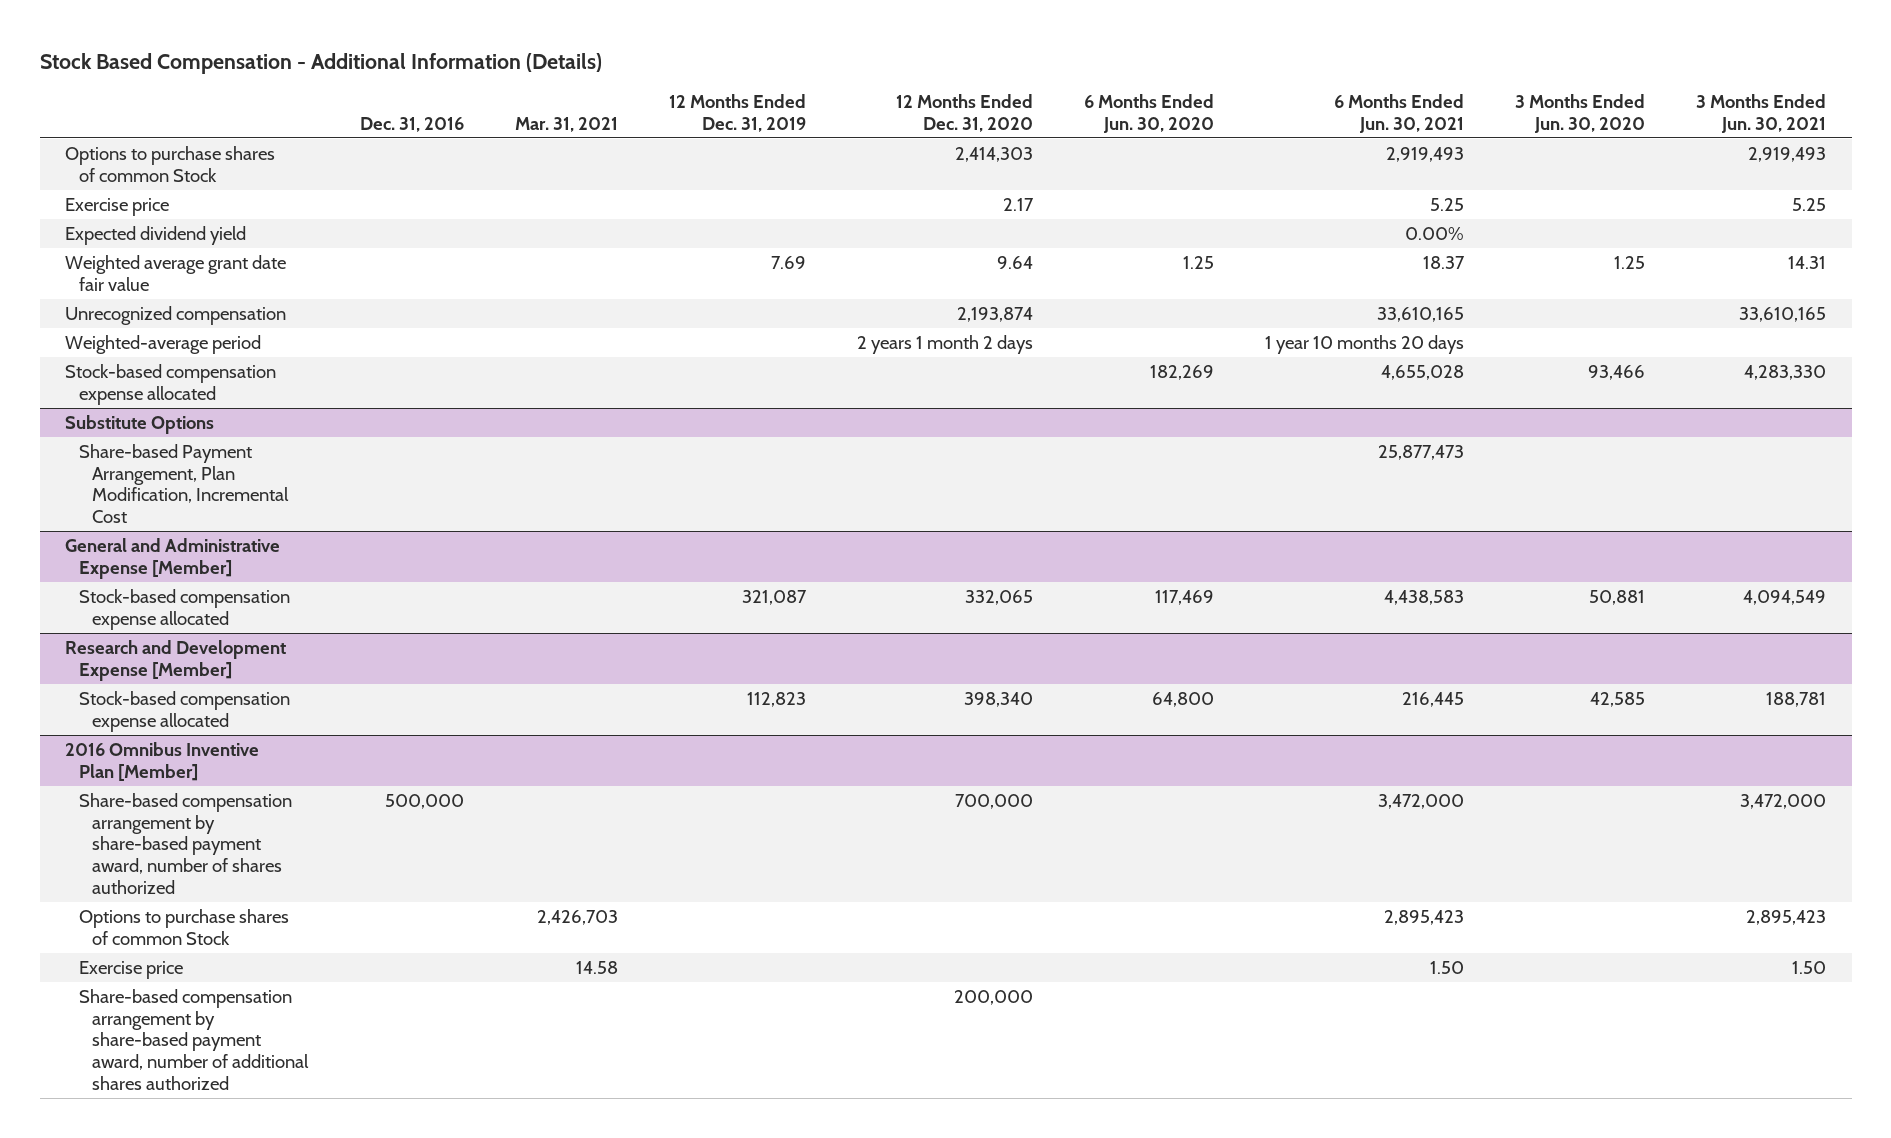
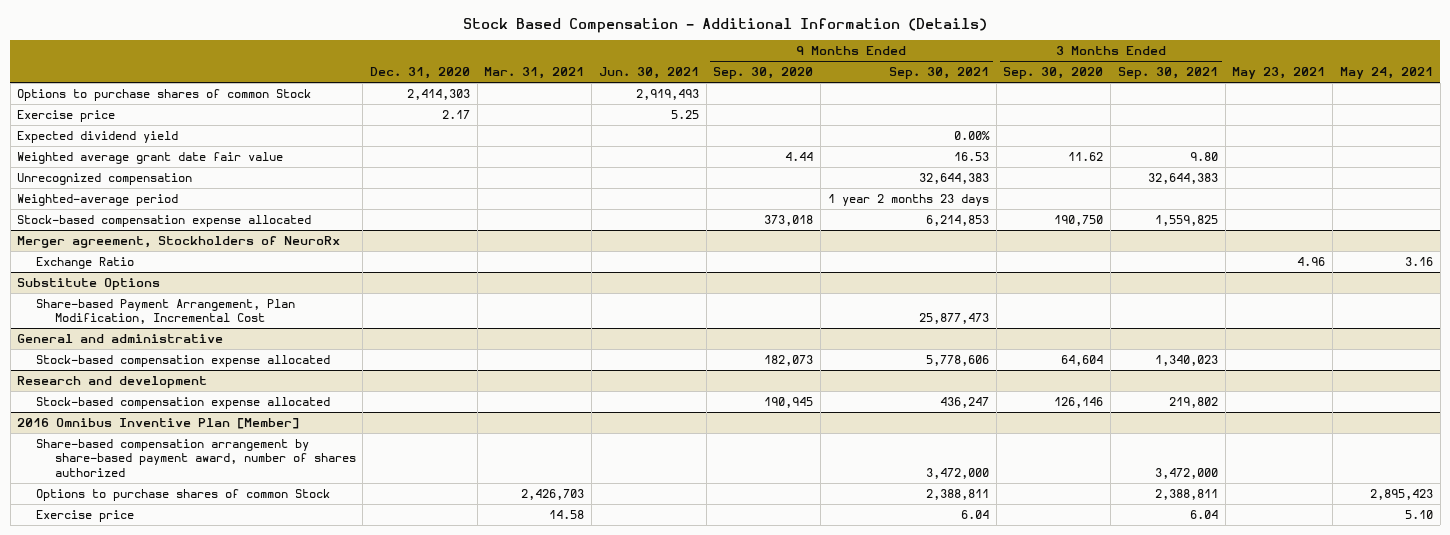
- | Dec. 31, 2016 | Mar. 31, 2021 | 12 Months Ended Dec. 31, 2019 | 12 Months Ended Dec. 31, 2020 | 6 Months Ended Jun. 30, 2020 | 6 Months Ended Jun. 30, 2021 | 3 Months Ended Jun. 30, 2020 | 3 Months Ended Jun. 30, 2021
+ | Dec. 31, 2020 | Mar. 31, 2021 | Jun. 30, 2021 | 9 Months Ended Sep. 30, 2020 | 9 Months Ended Sep. 30, 2021 | 3 Months Ended Sep. 30, 2020 | 3 Months Ended Sep. 30, 2021 | May 23, 2021 | May 24, 2021
+ Merger agreement, Stockholders of NeuroRx
+ Exchange Ratio | | | | | | | | 4.96 | 3.16
- General and Administrative Expense [Member]
+ General and administrative
- Research and Development Expense [Member]
+ Research and development
@ 2016 Omnibus Inventive Plan [Member]
- Share-based compensation arrangement by share-based payment award, number of additional shares authorized | | | | 200,000 | | | |

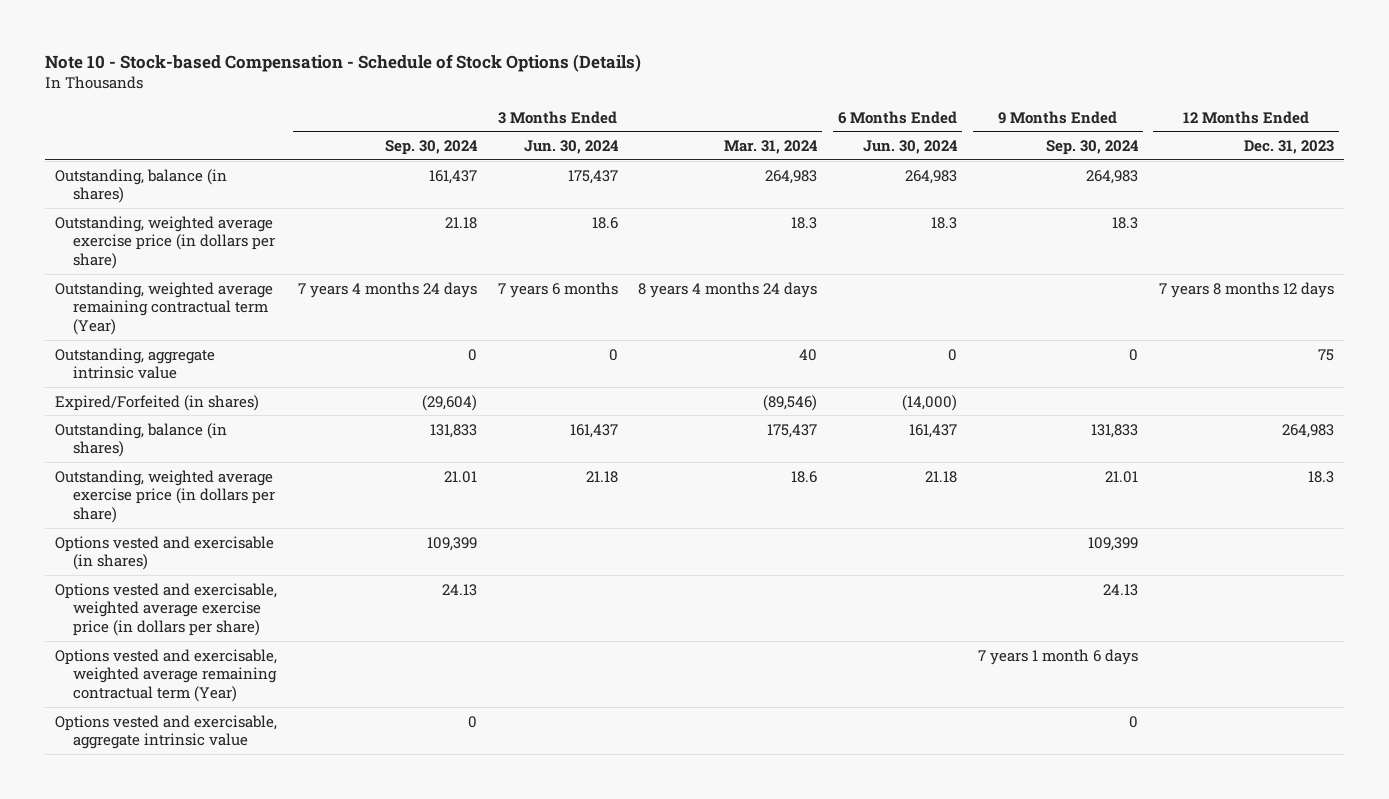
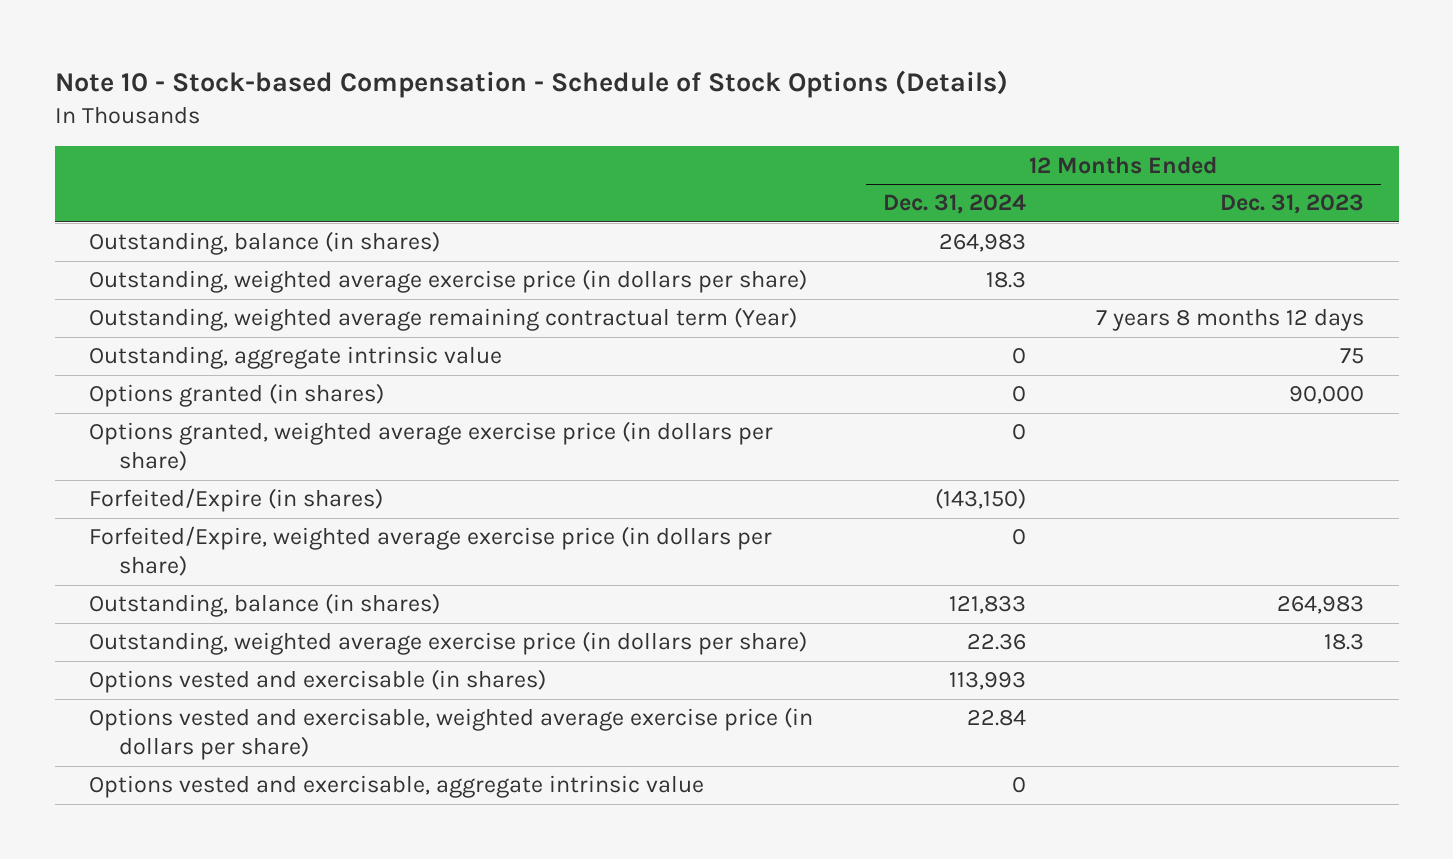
- | 3 Months Ended Sep. 30, 2024 | 3 Months Ended Jun. 30, 2024 | 3 Months Ended Mar. 31, 2024 | 6 Months Ended Jun. 30, 2024 | 9 Months Ended Sep. 30, 2024 | 12 Months Ended Dec. 31, 2023
+ | 12 Months Ended Dec. 31, 2024 | 12 Months Ended Dec. 31, 2023
- Expired/Forfeited (in shares) | (29,604) | | (89,546) | (14,000) | |
+ Options granted (in shares) | 0 | 90,000
+ Options granted, weighted average exercise price (in dollars per share) | 0 |
+ Forfeited/Expire (in shares) | (143,150) |
+ Forfeited/Expire, weighted average exercise price (in dollars per share) | 0 |
- Options vested and exercisable, weighted average remaining contractual term (Year) | | | | | 7 years 1 month 6 days |

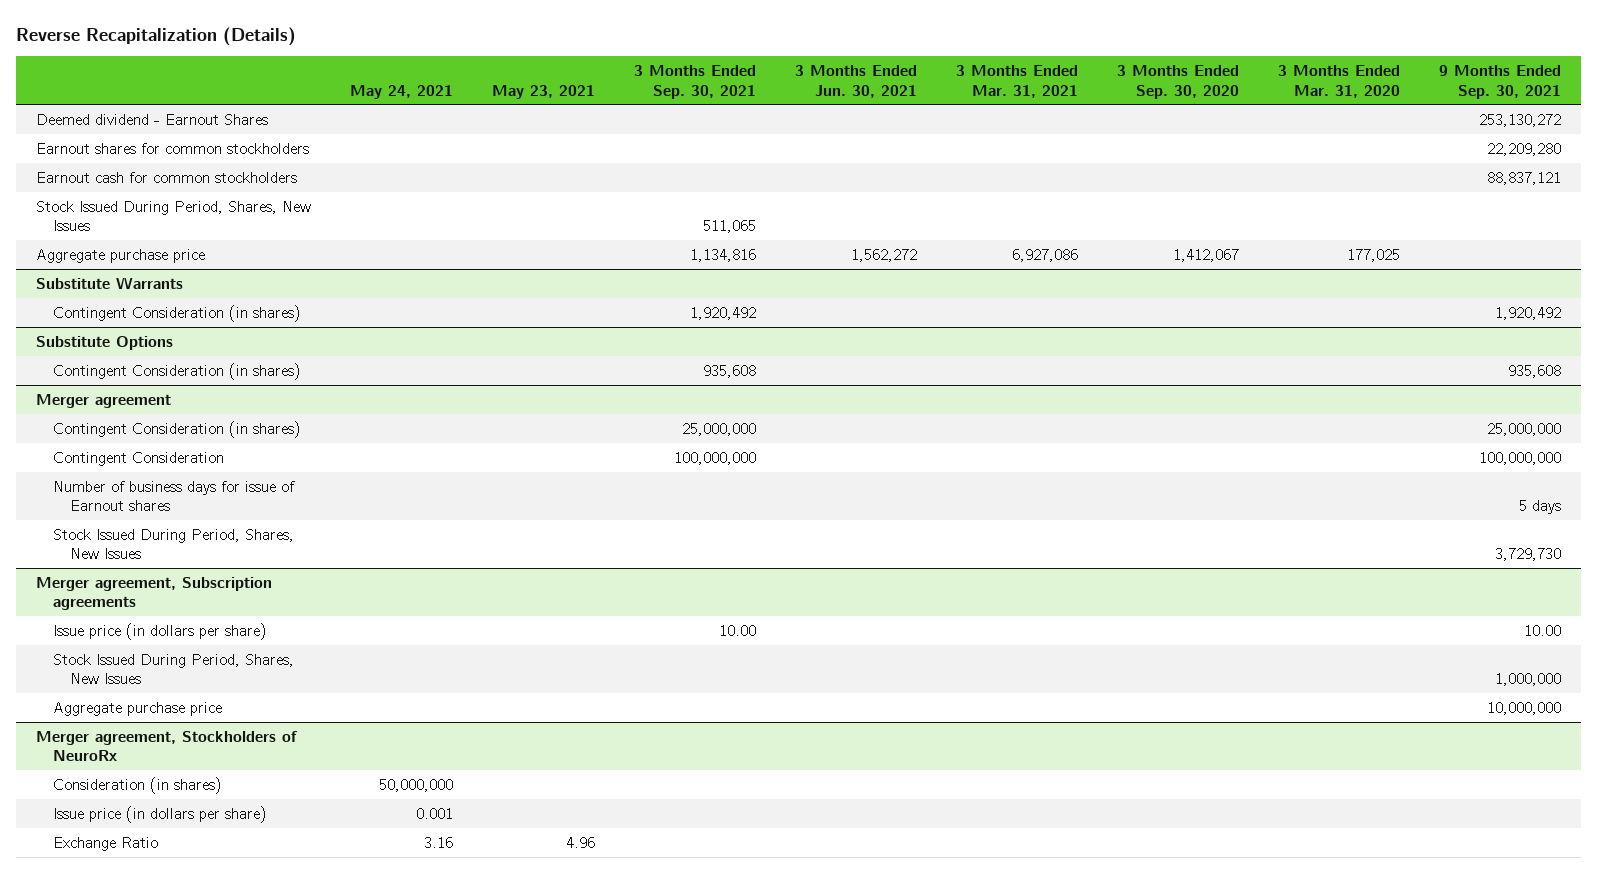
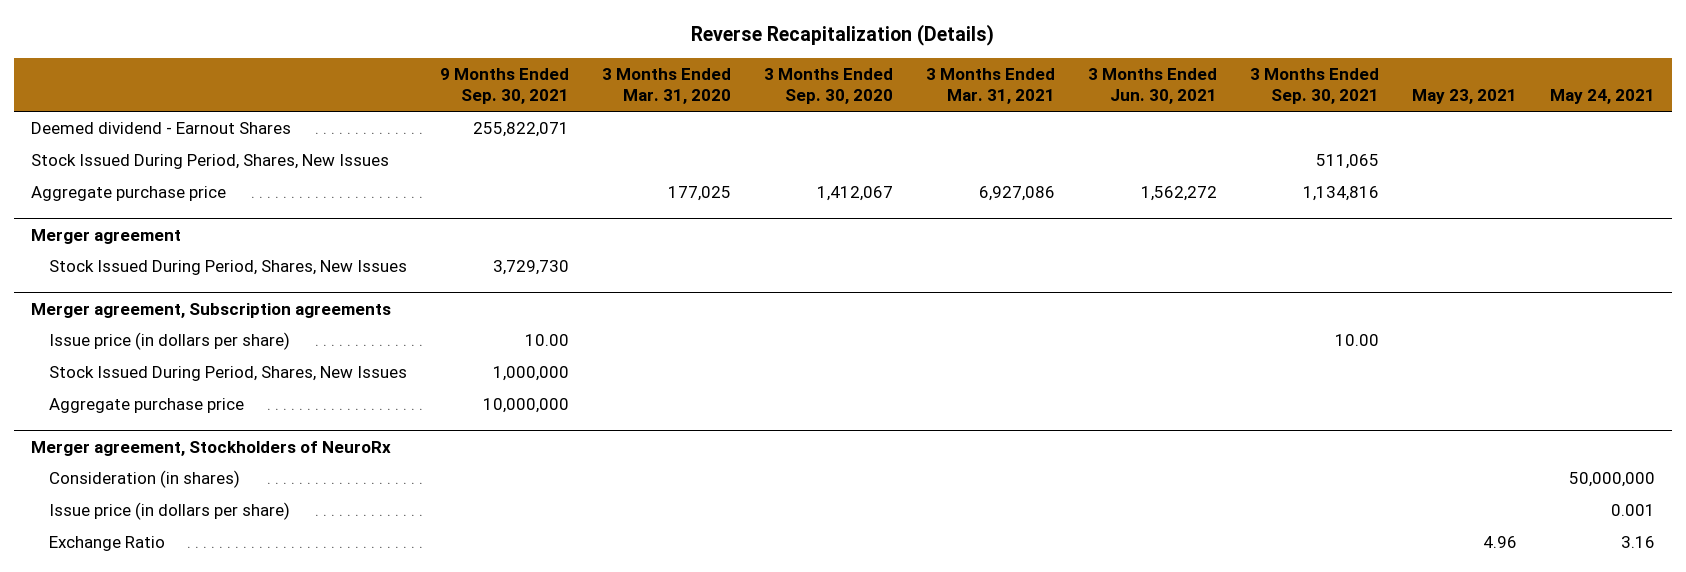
- | May 24, 2021 | May 23, 2021 | 3 Months Ended Sep. 30, 2021 | 3 Months Ended Jun. 30, 2021 | 3 Months Ended Mar. 31, 2021 | 3 Months Ended Sep. 30, 2020 | 3 Months Ended Mar. 31, 2020 | 9 Months Ended Sep. 30, 2021
+ | 9 Months Ended Sep. 30, 2021 | 3 Months Ended Mar. 31, 2020 | 3 Months Ended Sep. 30, 2020 | 3 Months Ended Mar. 31, 2021 | 3 Months Ended Jun. 30, 2021 | 3 Months Ended Sep. 30, 2021 | May 23, 2021 | May 24, 2021
- Deemed dividend - Earnout Shares | | | | | | | | 253,130,272
- Earnout shares for common stockholders | | | | | | | | 22,209,280
- Earnout cash for common stockholders | | | | | | | | 88,837,121
+ Deemed dividend - Earnout Shares | 255,822,071 | | | | | | |
- Substitute Warrants
- Contingent Consideration (in shares) | | | 1,920,492 | | | | | 1,920,492
- Substitute Options
- Contingent Consideration (in shares) | | | 935,608 | | | | | 935,608
@ Merger agreement
- Contingent Consideration (in shares) | | | 25,000,000 | | | | | 25,000,000
- Contingent Consideration | | | 100,000,000 | | | | | 100,000,000
- Number of business days for issue of Earnout shares | | | | | | | | 5 days

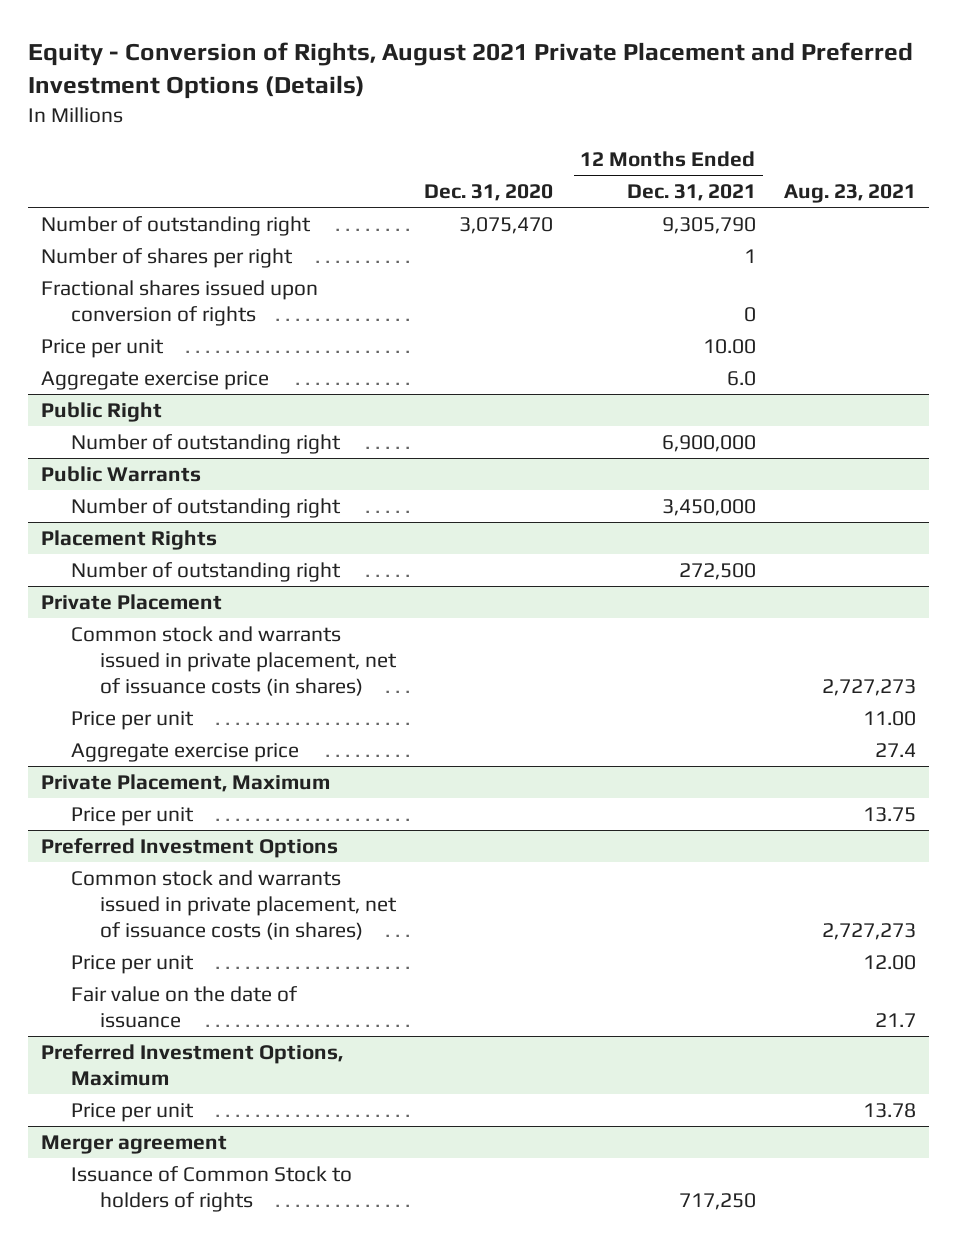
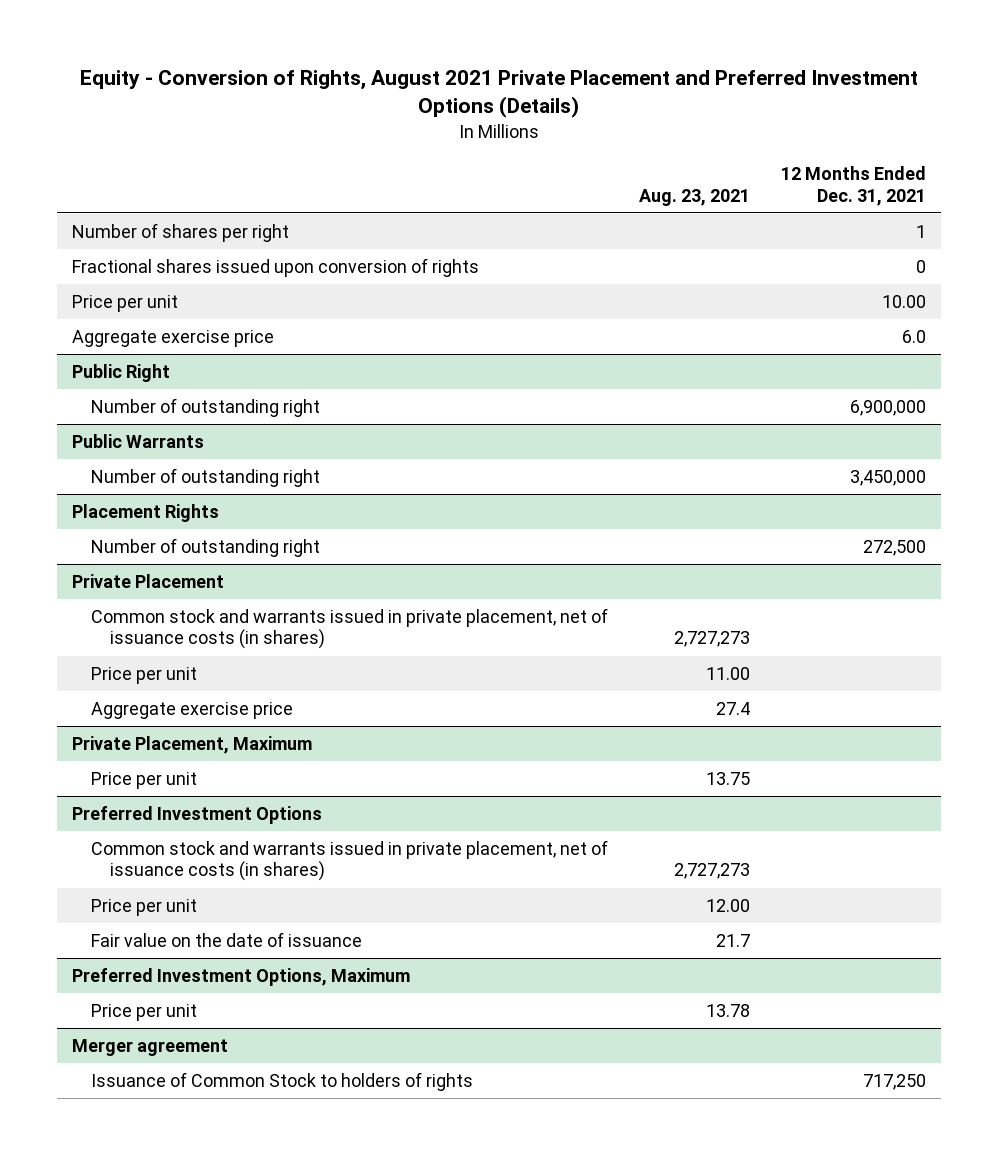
- | Dec. 31, 2020 | 12 Months Ended Dec. 31, 2021 | Aug. 23, 2021
+ | Aug. 23, 2021 | 12 Months Ended Dec. 31, 2021
- Number of outstanding right | 3,075,470 | 9,305,790 |

